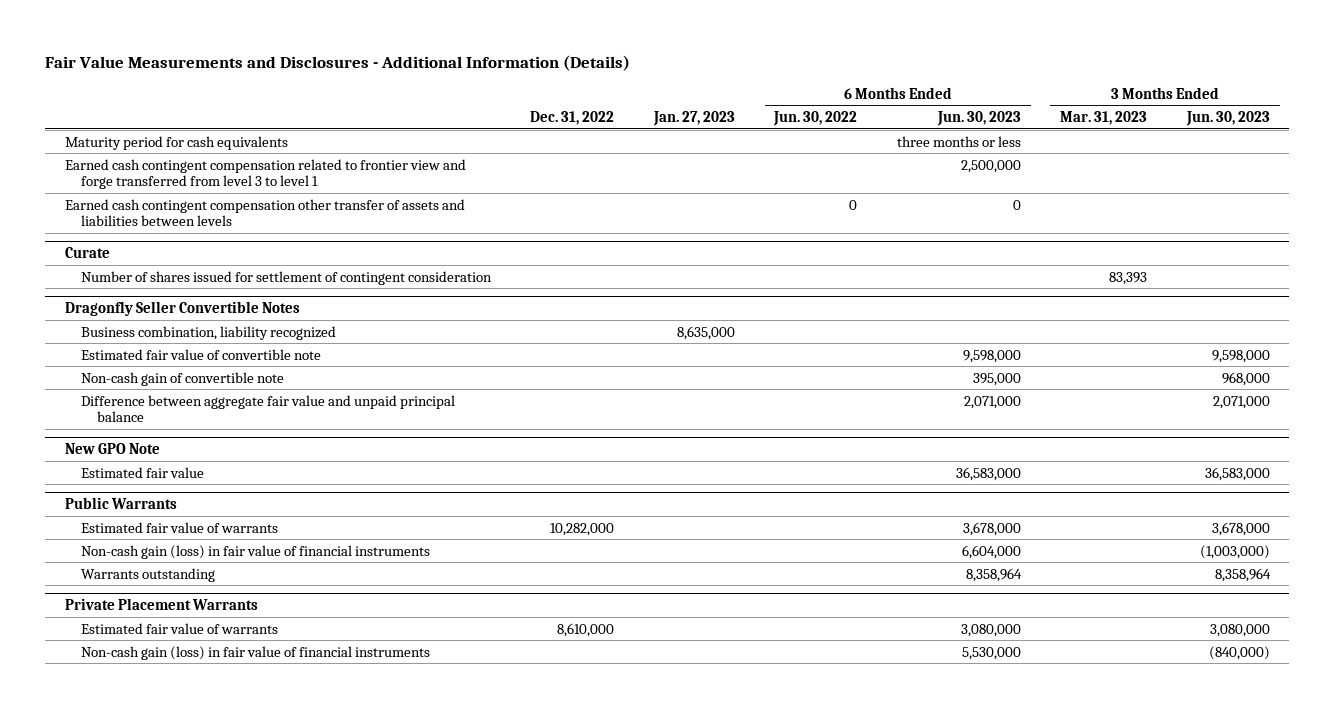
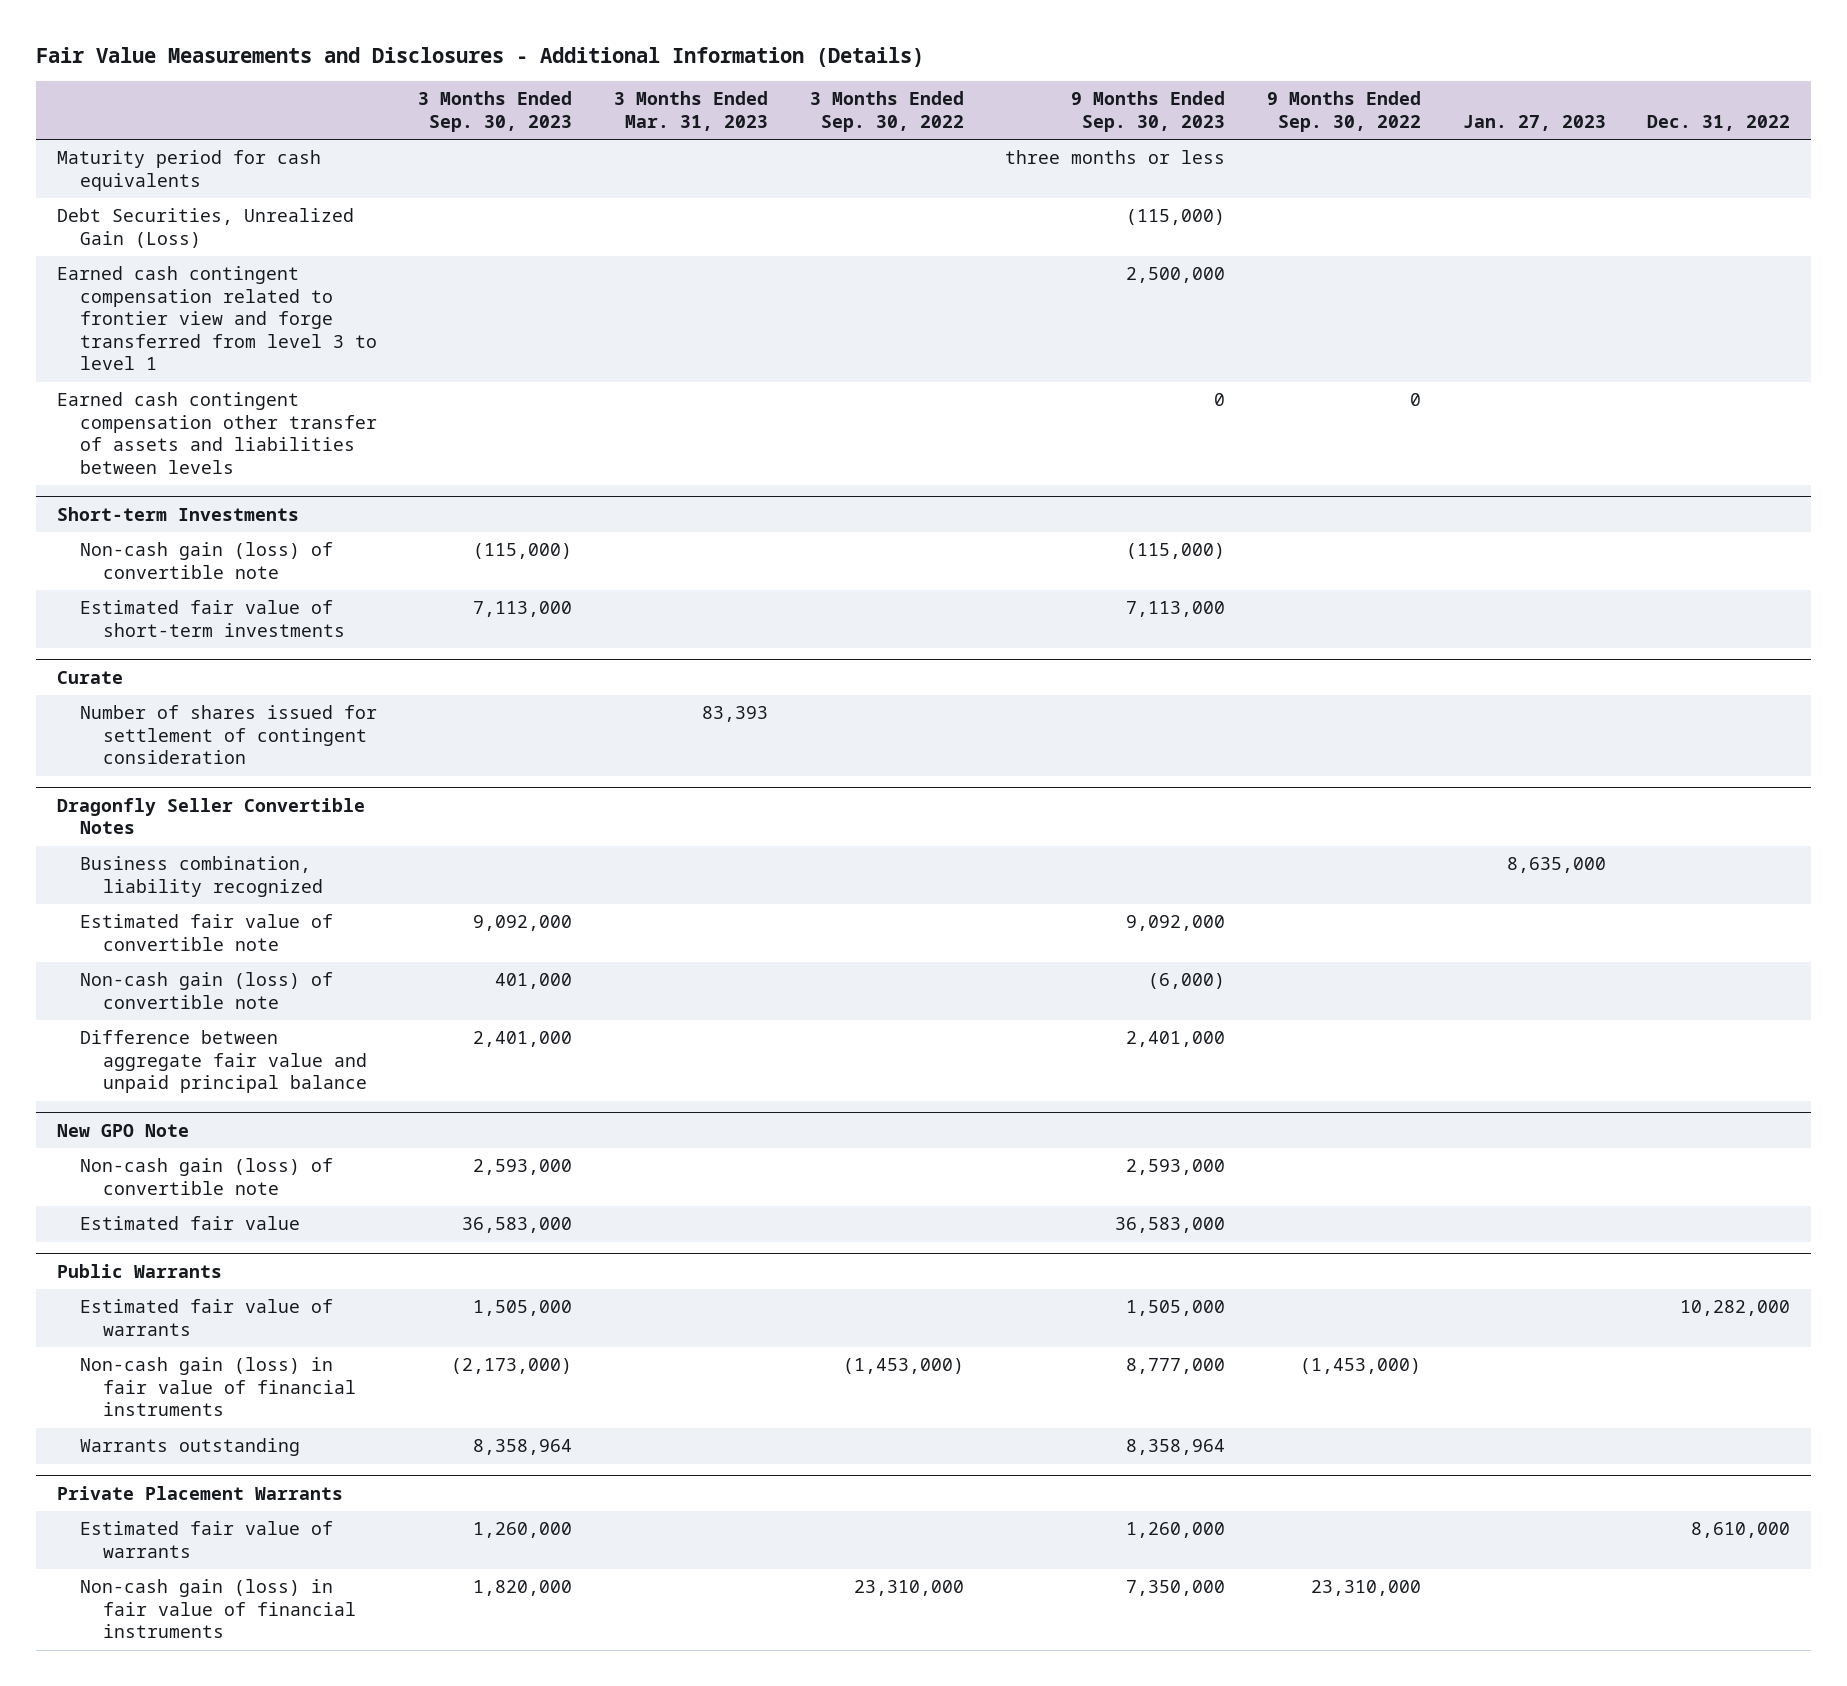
- | Dec. 31, 2022 | Jan. 27, 2023 | 6 Months Ended Jun. 30, 2022 | 6 Months Ended Jun. 30, 2023 | 3 Months Ended Mar. 31, 2023 | 3 Months Ended Jun. 30, 2023
+ | 3 Months Ended Sep. 30, 2023 | 3 Months Ended Mar. 31, 2023 | 3 Months Ended Sep. 30, 2022 | 9 Months Ended Sep. 30, 2023 | 9 Months Ended Sep. 30, 2022 | Jan. 27, 2023 | Dec. 31, 2022
+ Debt Securities, Unrealized Gain (Loss) | | | | (115,000) | | |
+ Short-term Investments
+ Non-cash gain (loss) of convertible note | (115,000) | | | (115,000) | | |
+ Estimated fair value of short-term investments | 7,113,000 | | | 7,113,000 | | |
@ Dragonfly Seller Convertible Notes
- Non-cash gain of convertible note | | | | 395,000 | | 968,000
+ Non-cash gain (loss) of convertible note | 401,000 | | | (6,000) | | |
@ New GPO Note
+ Non-cash gain (loss) of convertible note | 2,593,000 | | | 2,593,000 | | |

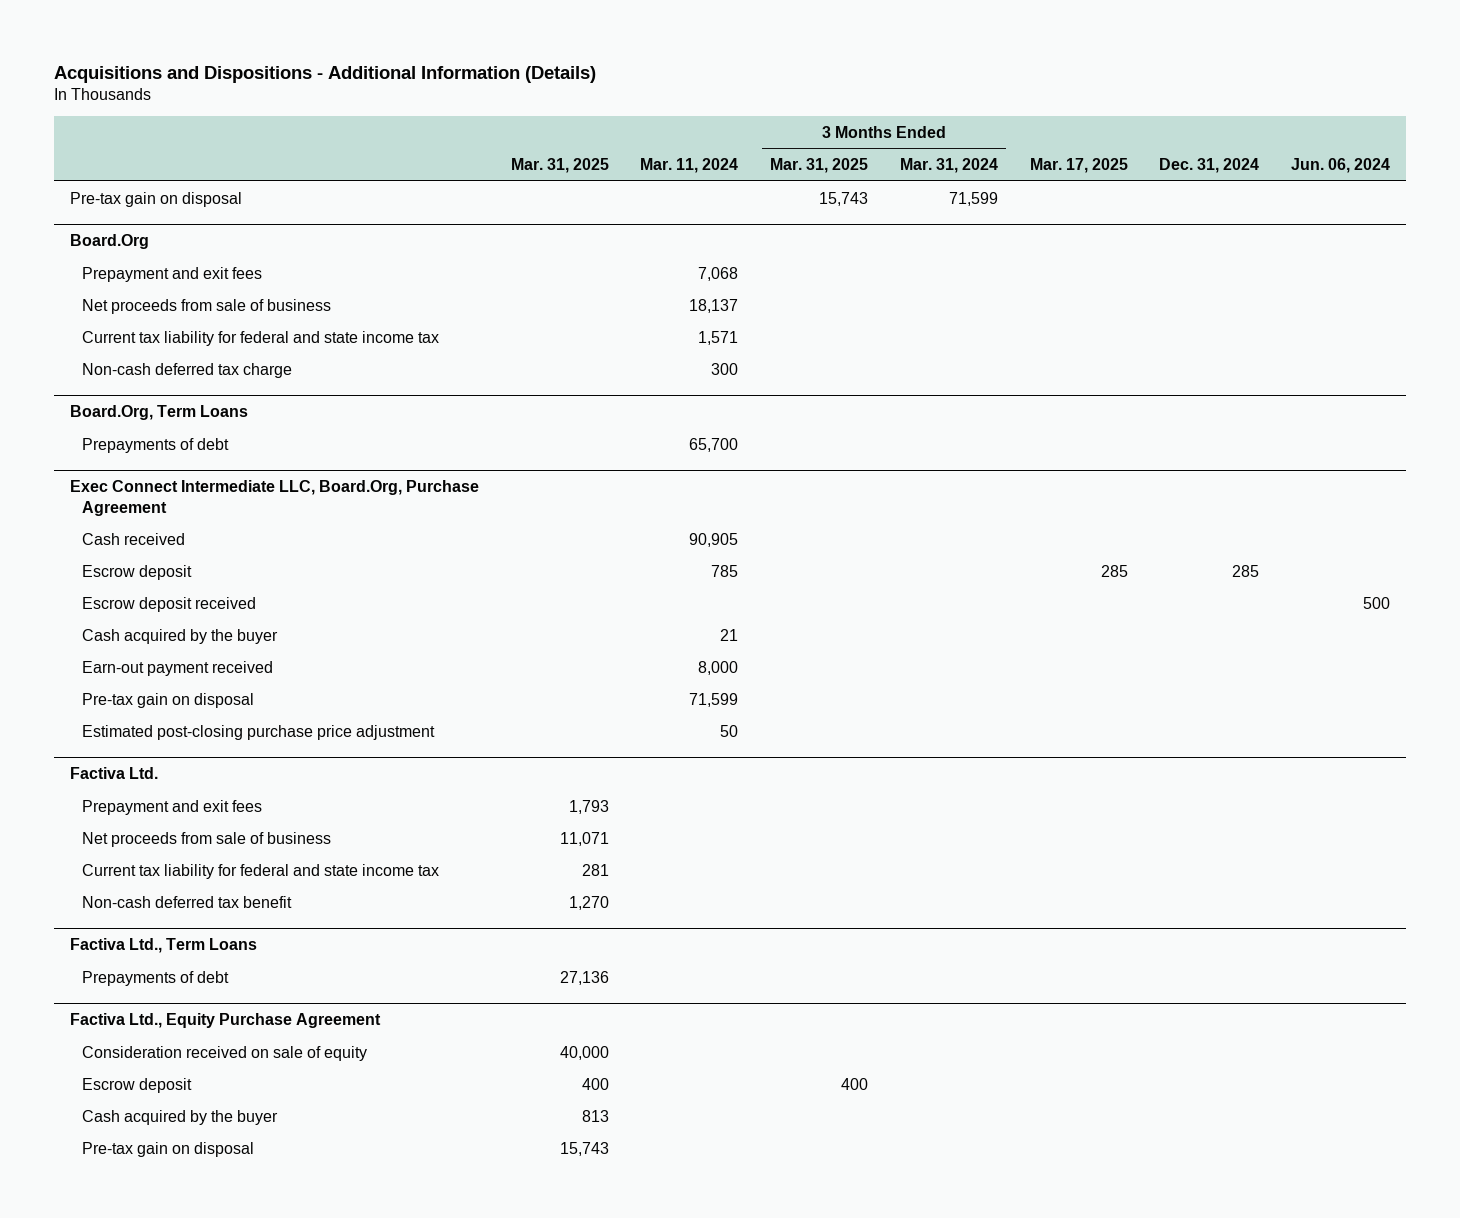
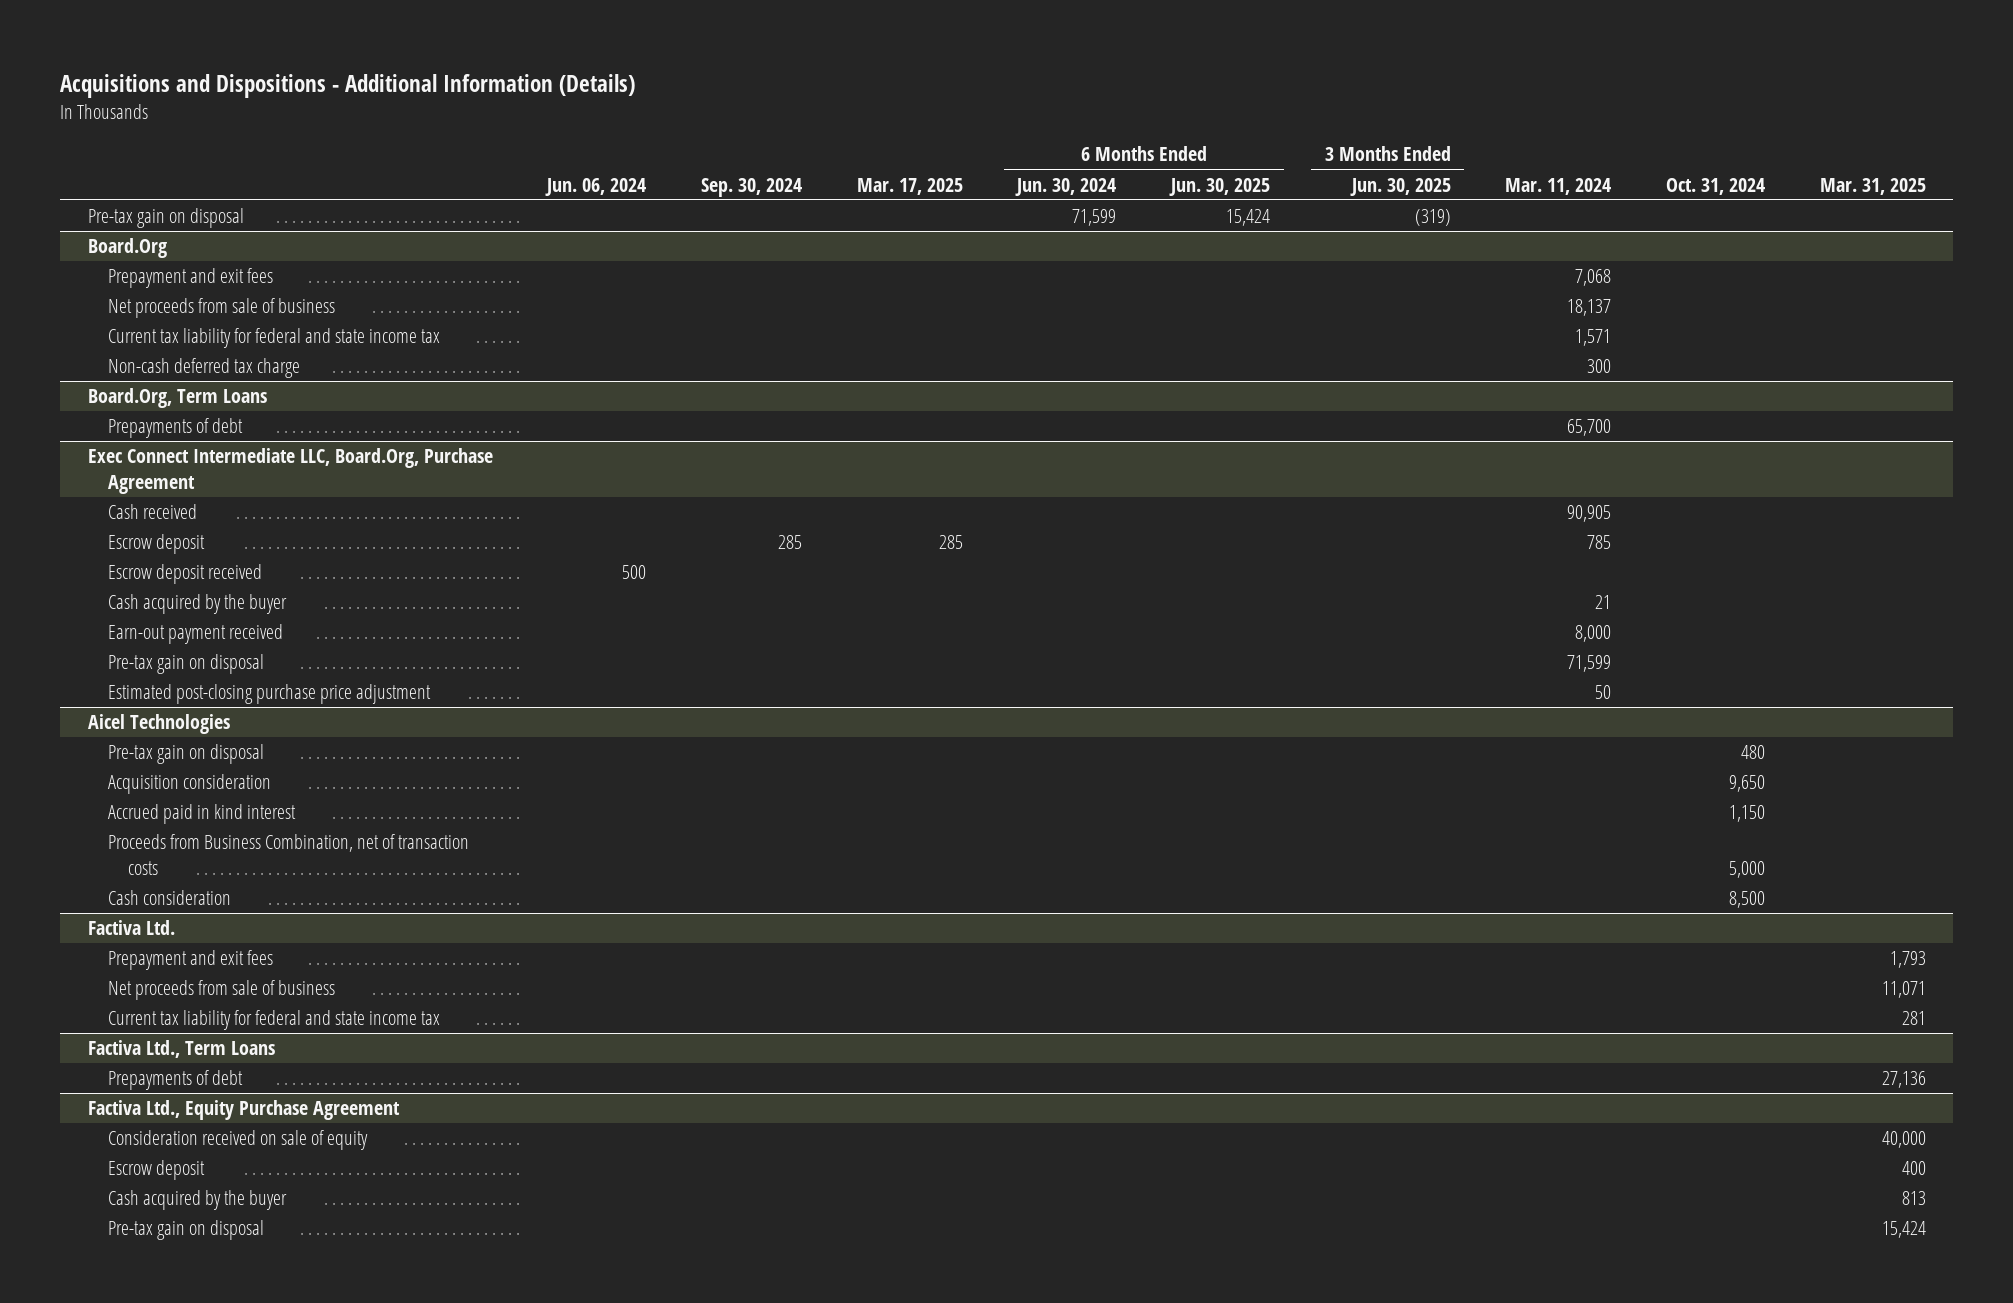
- | Mar. 31, 2025 | Mar. 11, 2024 | 3 Months Ended Mar. 31, 2025 | 3 Months Ended Mar. 31, 2024 | Mar. 17, 2025 | Dec. 31, 2024 | Jun. 06, 2024
+ | Jun. 06, 2024 | Sep. 30, 2024 | Mar. 17, 2025 | 6 Months Ended Jun. 30, 2024 | 6 Months Ended Jun. 30, 2025 | 3 Months Ended Jun. 30, 2025 | Mar. 11, 2024 | Oct. 31, 2024 | Mar. 31, 2025
+ Aicel Technologies
+ Pre-tax gain on disposal | | | | | | | | 480 |
+ Acquisition consideration | | | | | | | | 9,650 |
+ Accrued paid in kind interest | | | | | | | | 1,150 |
+ Proceeds from Business Combination, net of transaction costs | | | | | | | | 5,000 |
+ Cash consideration | | | | | | | | 8,500 |
@ Factiva Ltd.
- Non-cash deferred tax benefit | 1,270 | | | | | |
@ Factiva Ltd., Equity Purchase Agreement
- Pre-tax gain on disposal | 15,743 | | | | | |
+ Pre-tax gain on disposal | | | | | | | | | 15,424

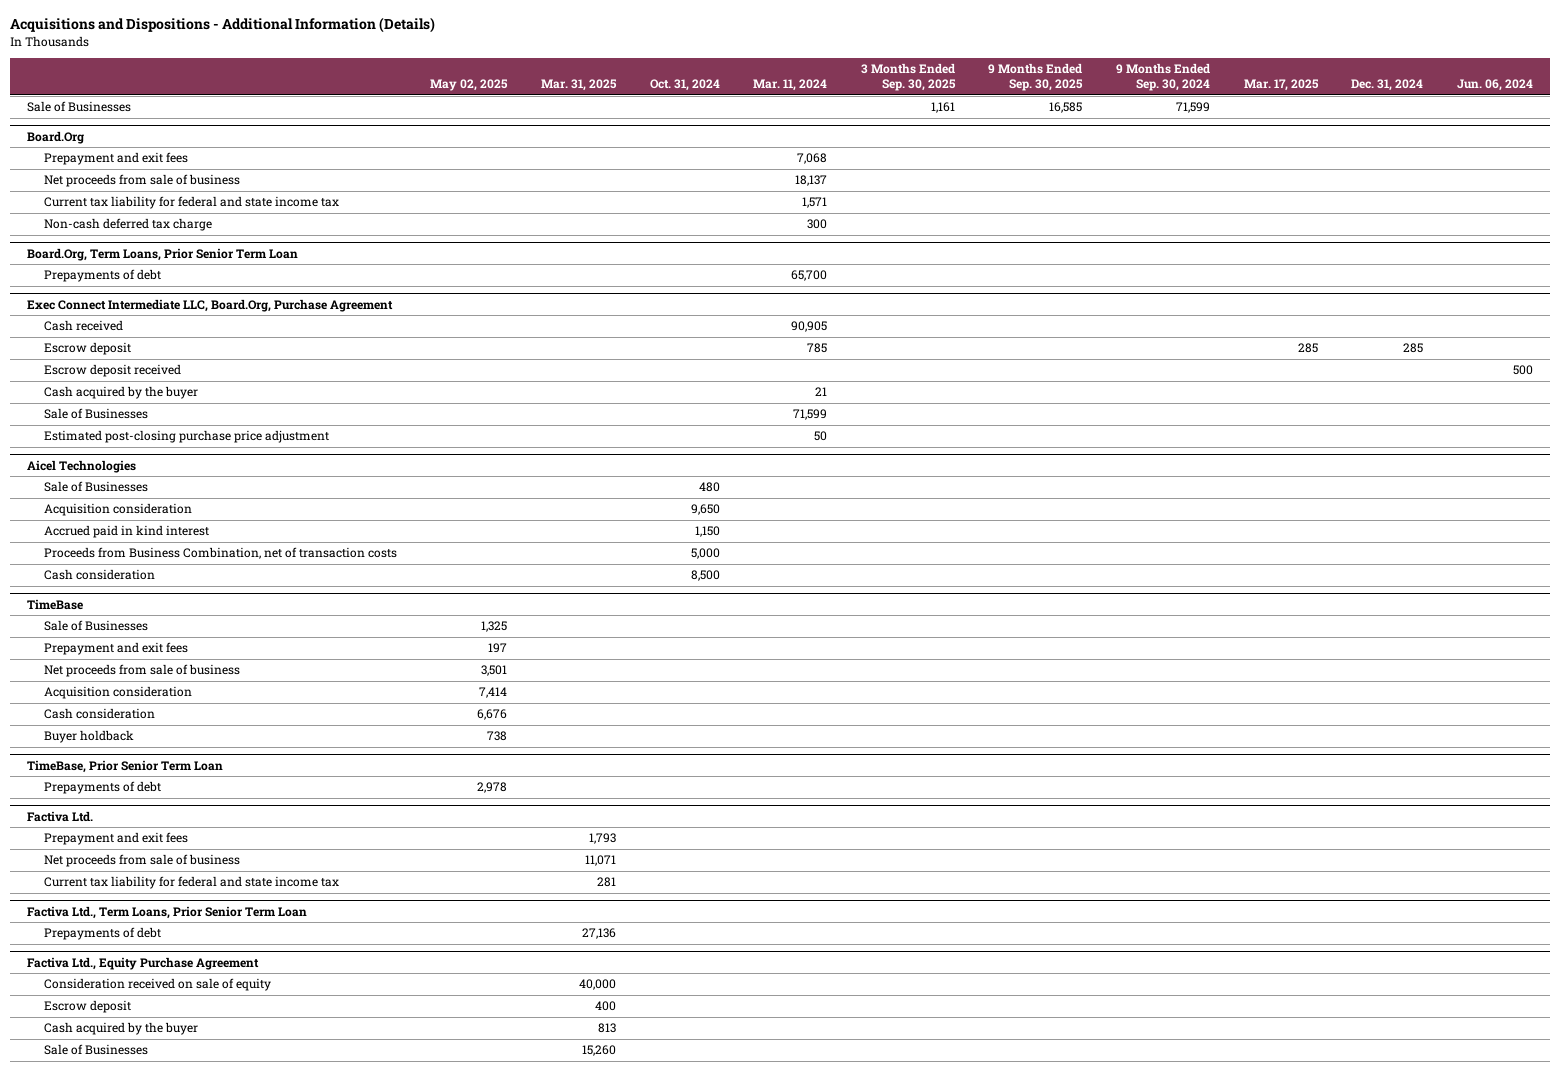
- | Jun. 06, 2024 | Sep. 30, 2024 | Mar. 17, 2025 | 6 Months Ended Jun. 30, 2024 | 6 Months Ended Jun. 30, 2025 | 3 Months Ended Jun. 30, 2025 | Mar. 11, 2024 | Oct. 31, 2024 | Mar. 31, 2025
+ | May 02, 2025 | Mar. 31, 2025 | Oct. 31, 2024 | Mar. 11, 2024 | 3 Months Ended Sep. 30, 2025 | 9 Months Ended Sep. 30, 2025 | 9 Months Ended Sep. 30, 2024 | Mar. 17, 2025 | Dec. 31, 2024 | Jun. 06, 2024
- Pre-tax gain on disposal | | | | 71,599 | 15,424 | (319) | | |
+ Sale of Businesses | | | | | 1,161 | 16,585 | 71,599 | | |
- Board.Org, Term Loans
+ Board.Org, Term Loans, Prior Senior Term Loan
@ Exec Connect Intermediate LLC, Board.Org, Purchase Agreement
- Earn-out payment received | | | | | | | 8,000 | |
- Pre-tax gain on disposal | | | | | | | 71,599 | |
+ Sale of Businesses | | | | 71,599 | | | | | |
@ Aicel Technologies
- Pre-tax gain on disposal | | | | | | | | 480 |
+ Sale of Businesses | | | 480 | | | | | | |
+ TimeBase
+ Sale of Businesses | 1,325 | | | | | | | | |
+ Prepayment and exit fees | 197 | | | | | | | | |
+ Net proceeds from sale of business | 3,501 | | | | | | | | |
+ Acquisition consideration | 7,414 | | | | | | | | |
+ Cash consideration | 6,676 | | | | | | | | |
+ Buyer holdback | 738 | | | | | | | | |
+ TimeBase, Prior Senior Term Loan
+ Prepayments of debt | 2,978 | | | | | | | | |
- Factiva Ltd., Term Loans
+ Factiva Ltd., Term Loans, Prior Senior Term Loan
@ Factiva Ltd., Equity Purchase Agreement
- Pre-tax gain on disposal | | | | | | | | | 15,424
+ Sale of Businesses | | 15,260 | | | | | | | |

